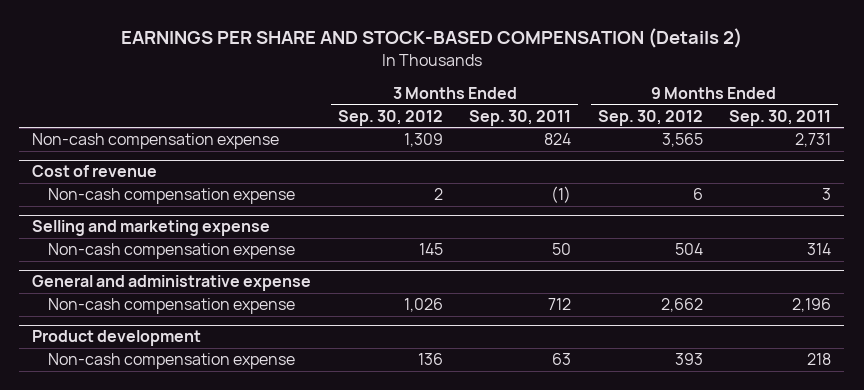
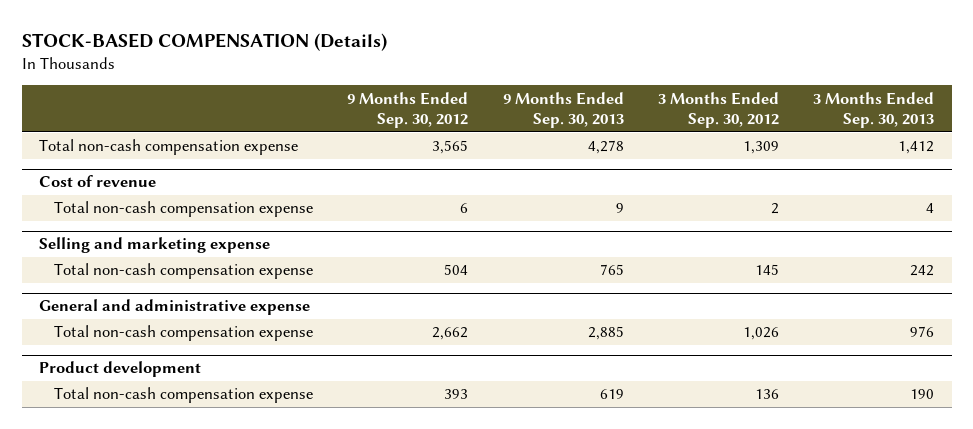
- EARNINGS PER SHARE AND STOCK-BASED COMPENSATION (Details 2)
+ STOCK-BASED COMPENSATION (Details)
- | 3 Months Ended Sep. 30, 2012 | 3 Months Ended Sep. 30, 2011 | 9 Months Ended Sep. 30, 2012 | 9 Months Ended Sep. 30, 2011
+ | 9 Months Ended Sep. 30, 2012 | 9 Months Ended Sep. 30, 2013 | 3 Months Ended Sep. 30, 2012 | 3 Months Ended Sep. 30, 2013
- Non-cash compensation expense | 1,309 | 824 | 3,565 | 2,731
+ Total non-cash compensation expense | 3,565 | 4,278 | 1,309 | 1,412
@ Cost of revenue
- Non-cash compensation expense | 2 | (1) | 6 | 3
+ Total non-cash compensation expense | 6 | 9 | 2 | 4
@ Selling and marketing expense
- Non-cash compensation expense | 145 | 50 | 504 | 314
+ Total non-cash compensation expense | 504 | 765 | 145 | 242
@ General and administrative expense
- Non-cash compensation expense | 1,026 | 712 | 2,662 | 2,196
+ Total non-cash compensation expense | 2,662 | 2,885 | 1,026 | 976
@ Product development
- Non-cash compensation expense | 136 | 63 | 393 | 218
+ Total non-cash compensation expense | 393 | 619 | 136 | 190

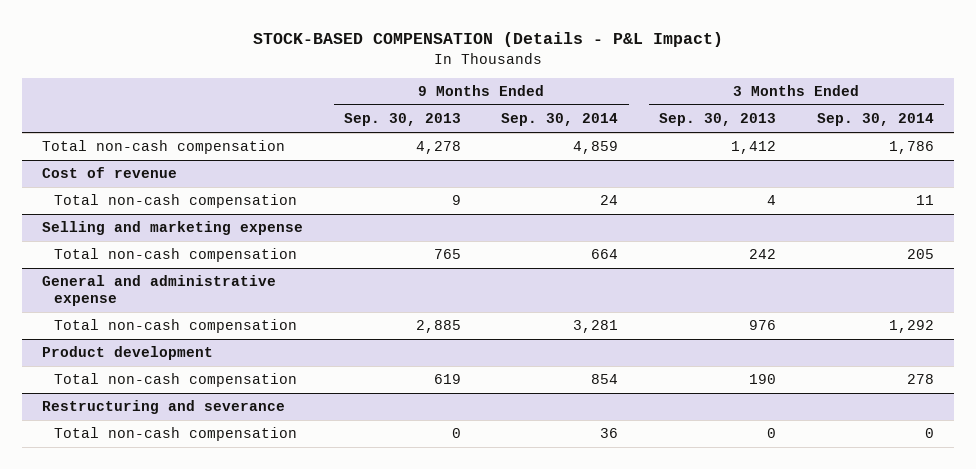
- STOCK-BASED COMPENSATION (Details)
+ STOCK-BASED COMPENSATION (Details - P&L Impact)
- | 9 Months Ended Sep. 30, 2012 | 9 Months Ended Sep. 30, 2013 | 3 Months Ended Sep. 30, 2012 | 3 Months Ended Sep. 30, 2013
+ | 9 Months Ended Sep. 30, 2013 | 9 Months Ended Sep. 30, 2014 | 3 Months Ended Sep. 30, 2013 | 3 Months Ended Sep. 30, 2014
- Total non-cash compensation expense | 3,565 | 4,278 | 1,309 | 1,412
+ Total non-cash compensation | 4,278 | 4,859 | 1,412 | 1,786
@ Cost of revenue
- Total non-cash compensation expense | 6 | 9 | 2 | 4
+ Total non-cash compensation | 9 | 24 | 4 | 11
@ Selling and marketing expense
- Total non-cash compensation expense | 504 | 765 | 145 | 242
+ Total non-cash compensation | 765 | 664 | 242 | 205
@ General and administrative expense
- Total non-cash compensation expense | 2,662 | 2,885 | 1,026 | 976
+ Total non-cash compensation | 2,885 | 3,281 | 976 | 1,292
@ Product development
- Total non-cash compensation expense | 393 | 619 | 136 | 190
+ Total non-cash compensation | 619 | 854 | 190 | 278
+ Restructuring and severance
+ Total non-cash compensation | 0 | 36 | 0 | 0

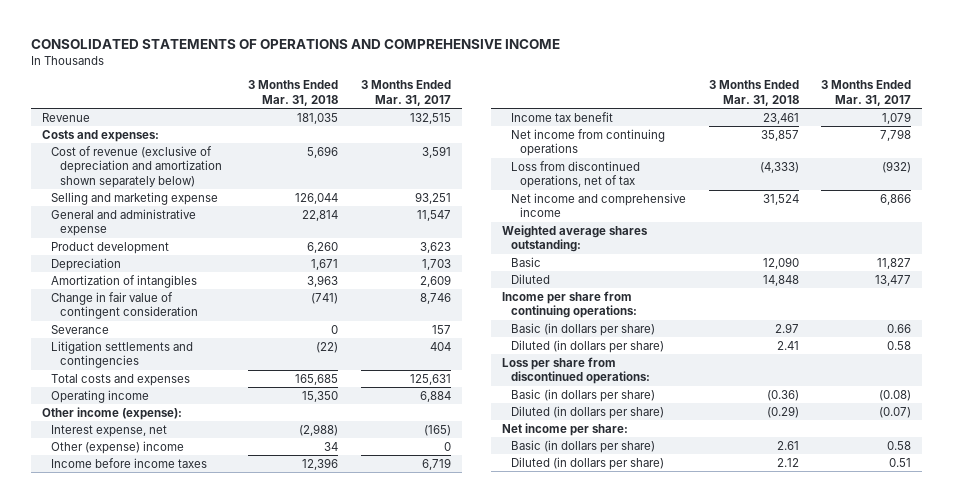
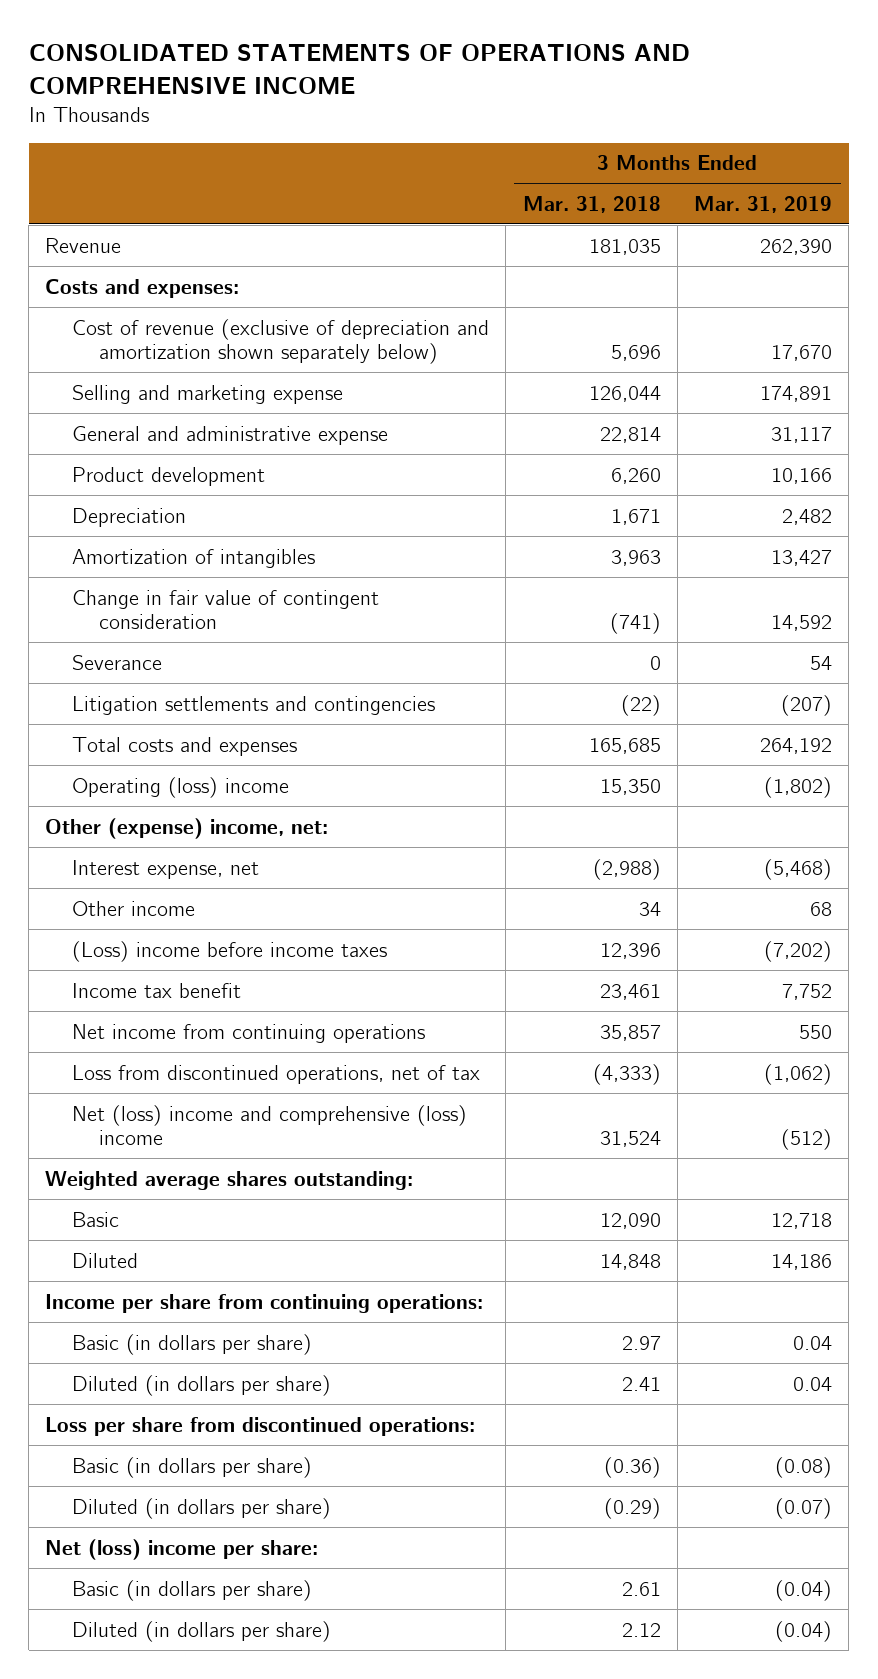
- | 3 Months Ended Mar. 31, 2018 | 3 Months Ended Mar. 31, 2017
+ | 3 Months Ended Mar. 31, 2018 | 3 Months Ended Mar. 31, 2019
- Operating income | 15,350 | 6,884
- Other income (expense):
+ Operating (loss) income | 15,350 | (1,802)
+ Other (expense) income, net:
- Other (expense) income | 34 | 0
- Income before income taxes | 12,396 | 6,719
+ Other income | 34 | 68
+ (Loss) income before income taxes | 12,396 | (7,202)
- Net income and comprehensive income | 31,524 | 6,866
+ Net (loss) income and comprehensive (loss) income | 31,524 | (512)
- Net income per share:
+ Net (loss) income per share:

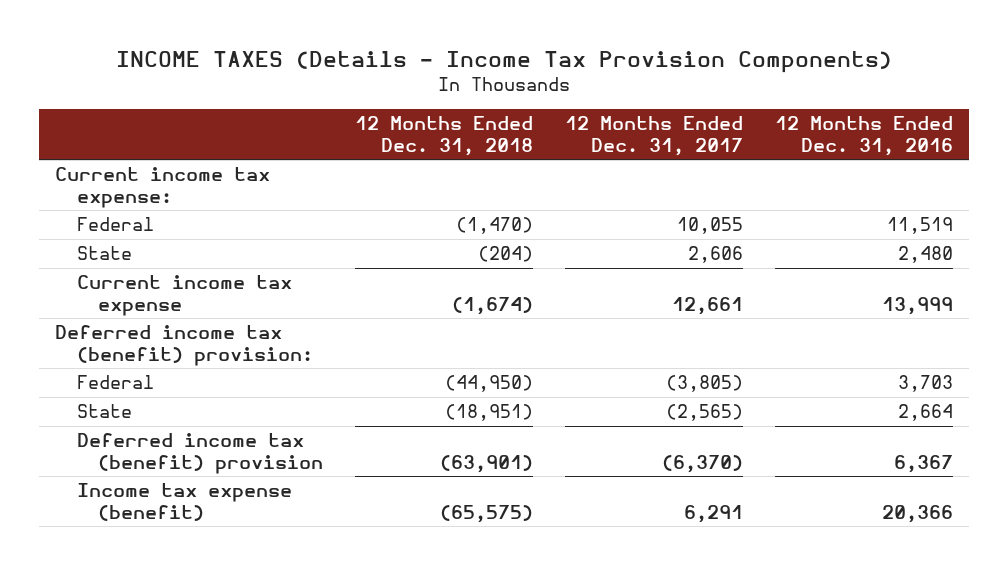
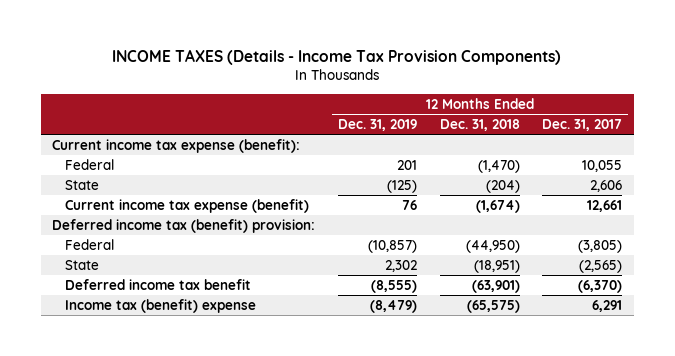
- | 12 Months Ended Dec. 31, 2018 | 12 Months Ended Dec. 31, 2017 | 12 Months Ended Dec. 31, 2016
+ | 12 Months Ended Dec. 31, 2019 | 12 Months Ended Dec. 31, 2018 | 12 Months Ended Dec. 31, 2017
- Current income tax expense:
+ Current income tax expense (benefit):
- Current income tax expense | (1,674) | 12,661 | 13,999
+ Current income tax expense (benefit) | 76 | (1,674) | 12,661
- Deferred income tax (benefit) provision | (63,901) | (6,370) | 6,367
- Income tax expense (benefit) | (65,575) | 6,291 | 20,366
+ Deferred income tax benefit | (8,555) | (63,901) | (6,370)
+ Income tax (benefit) expense | (8,479) | (65,575) | 6,291

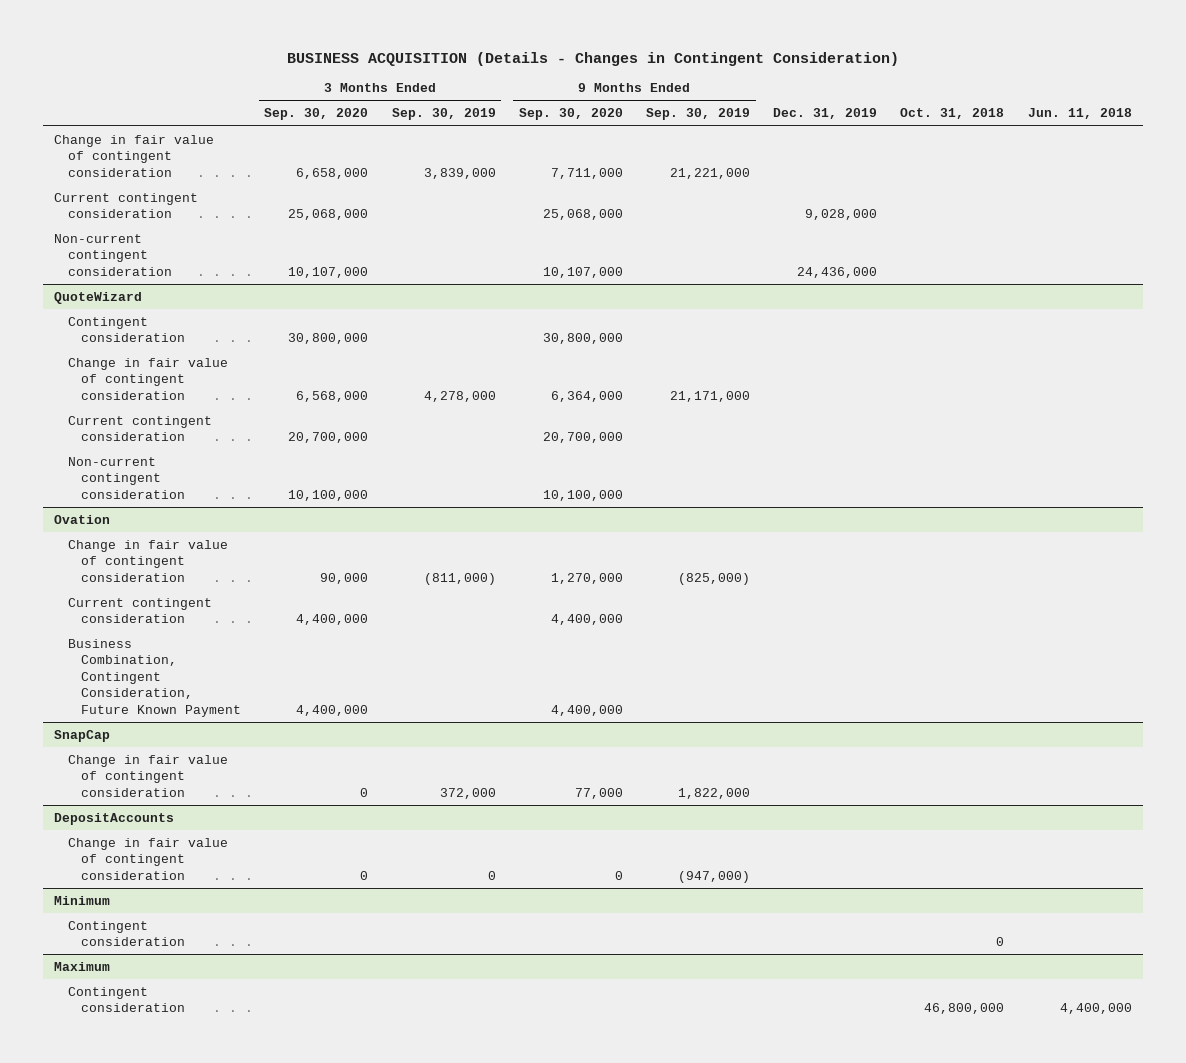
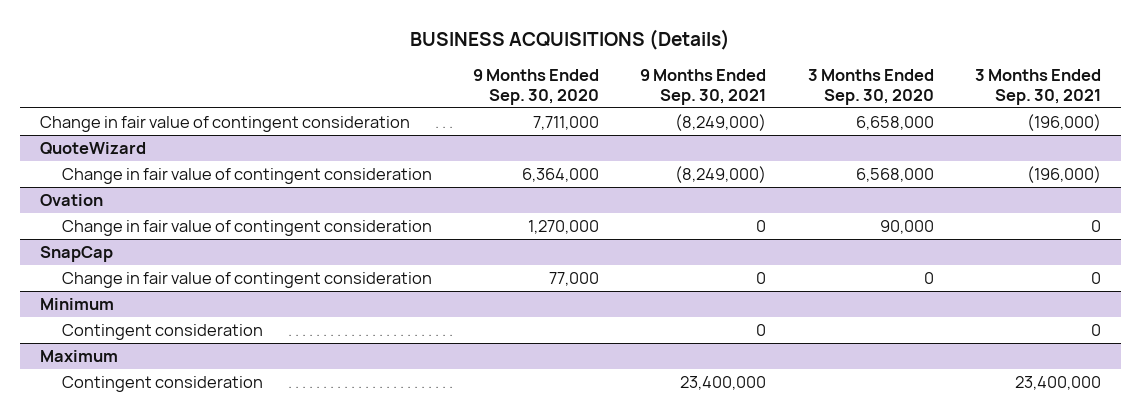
- BUSINESS ACQUISITION (Details - Changes in Contingent Consideration)
+ BUSINESS ACQUISITIONS (Details)
- | 3 Months Ended Sep. 30, 2020 | 3 Months Ended Sep. 30, 2019 | 9 Months Ended Sep. 30, 2020 | 9 Months Ended Sep. 30, 2019 | Dec. 31, 2019 | Oct. 31, 2018 | Jun. 11, 2018
+ | 9 Months Ended Sep. 30, 2020 | 9 Months Ended Sep. 30, 2021 | 3 Months Ended Sep. 30, 2020 | 3 Months Ended Sep. 30, 2021
- Current contingent consideration | 25,068,000 | | 25,068,000 | | 9,028,000 | |
- Non-current contingent consideration | 10,107,000 | | 10,107,000 | | 24,436,000 | |
@ QuoteWizard
- Contingent consideration | 30,800,000 | | 30,800,000 | | | |
- Current contingent consideration | 20,700,000 | | 20,700,000 | | | |
- Non-current contingent consideration | 10,100,000 | | 10,100,000 | | | |
@ Ovation
- Current contingent consideration | 4,400,000 | | 4,400,000 | | | |
- Business Combination, Contingent Consideration, Future Known Payment | 4,400,000 | | 4,400,000 | | | |
- DepositAccounts
- Change in fair value of contingent consideration | 0 | 0 | 0 | (947,000) | | |

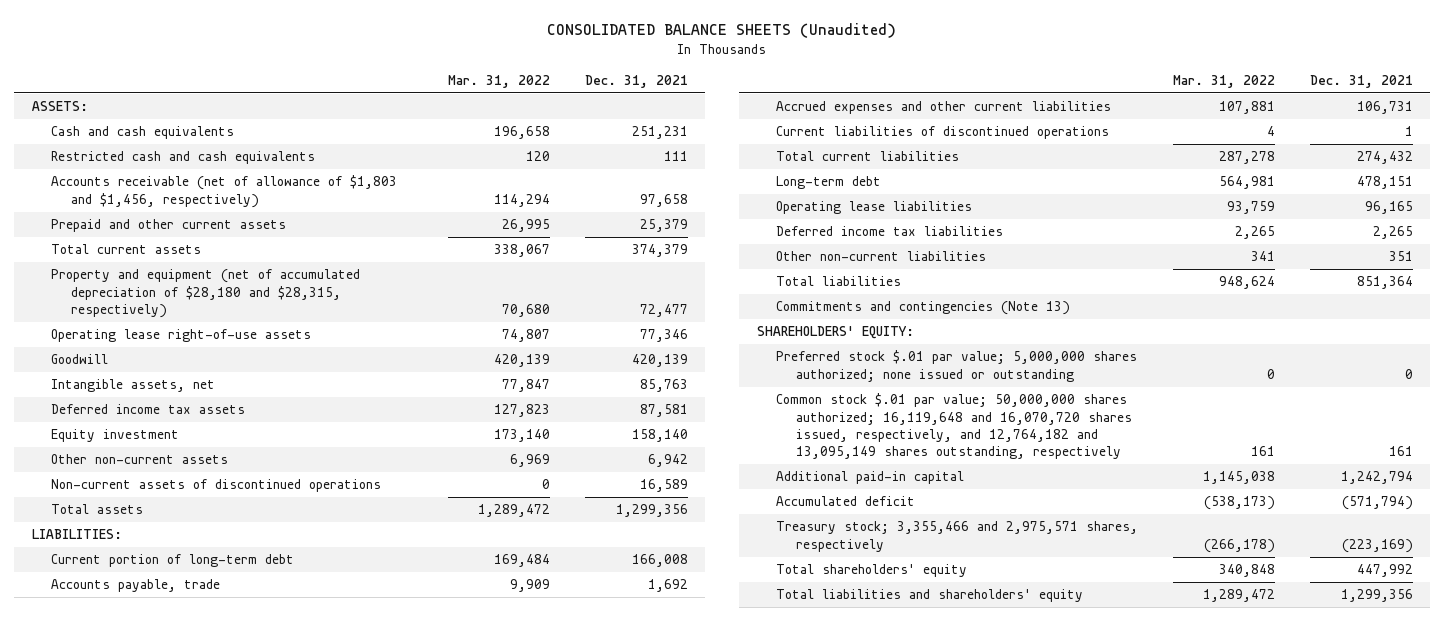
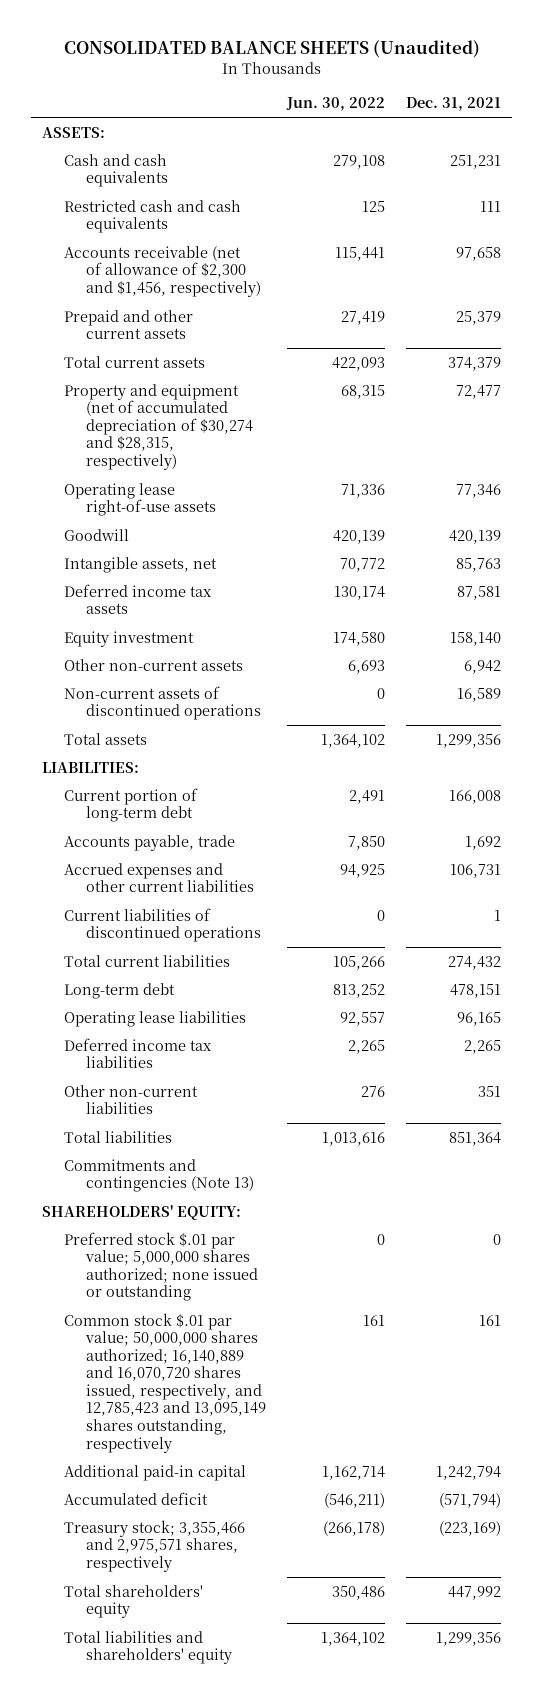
- | Mar. 31, 2022 | Dec. 31, 2021
+ | Jun. 30, 2022 | Dec. 31, 2021
- Accounts receivable (net of allowance of $1,803 and $1,456, respectively) | 114,294 | 97,658
+ Accounts receivable (net of allowance of $2,300 and $1,456, respectively) | 115,441 | 97,658
- Property and equipment (net of accumulated depreciation of $28,180 and $28,315, respectively) | 70,680 | 72,477
+ Property and equipment (net of accumulated depreciation of $30,274 and $28,315, respectively) | 68,315 | 72,477
- Common stock $.01 par value; 50,000,000 shares authorized; 16,119,648 and 16,070,720 shares issued, respectively, and 12,764,182 and 13,095,149 shares outstanding, respectively | 161 | 161
+ Common stock $.01 par value; 50,000,000 shares authorized; 16,140,889 and 16,070,720 shares issued, respectively, and 12,785,423 and 13,095,149 shares outstanding, respectively | 161 | 161

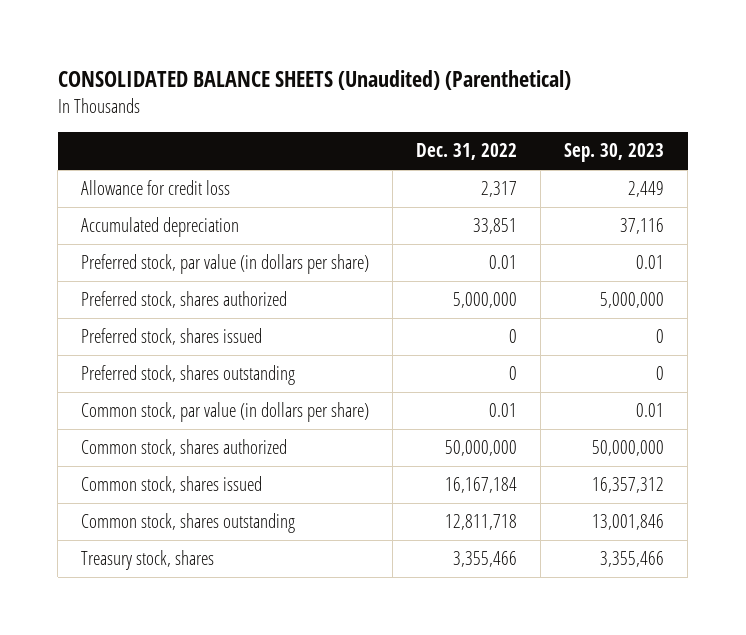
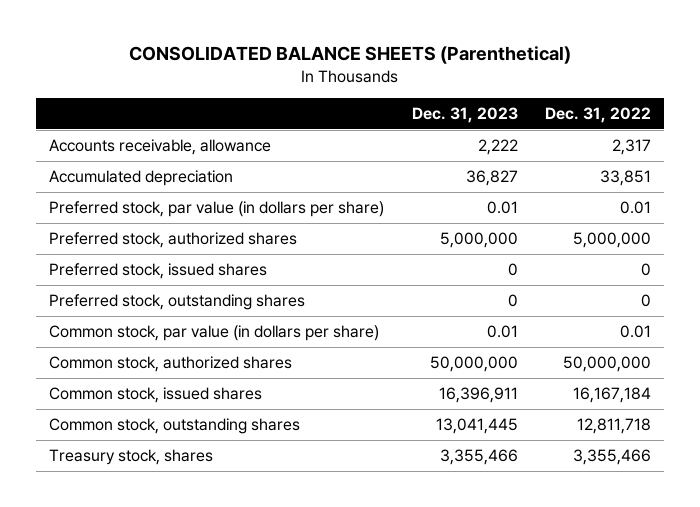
- CONSOLIDATED BALANCE SHEETS (Unaudited) (Parenthetical)
+ CONSOLIDATED BALANCE SHEETS (Parenthetical)
- | Dec. 31, 2022 | Sep. 30, 2023
+ | Dec. 31, 2023 | Dec. 31, 2022
- Allowance for credit loss | 2,317 | 2,449
+ Accounts receivable, allowance | 2,222 | 2,317
- Preferred stock, shares authorized | 5,000,000 | 5,000,000
- Preferred stock, shares issued | 0 | 0
- Preferred stock, shares outstanding | 0 | 0
+ Preferred stock, authorized shares | 5,000,000 | 5,000,000
+ Preferred stock, issued shares | 0 | 0
+ Preferred stock, outstanding shares | 0 | 0
- Common stock, shares authorized | 50,000,000 | 50,000,000
- Common stock, shares issued | 16,167,184 | 16,357,312
- Common stock, shares outstanding | 12,811,718 | 13,001,846
+ Common stock, authorized shares | 50,000,000 | 50,000,000
+ Common stock, issued shares | 16,396,911 | 16,167,184
+ Common stock, outstanding shares | 13,041,445 | 12,811,718

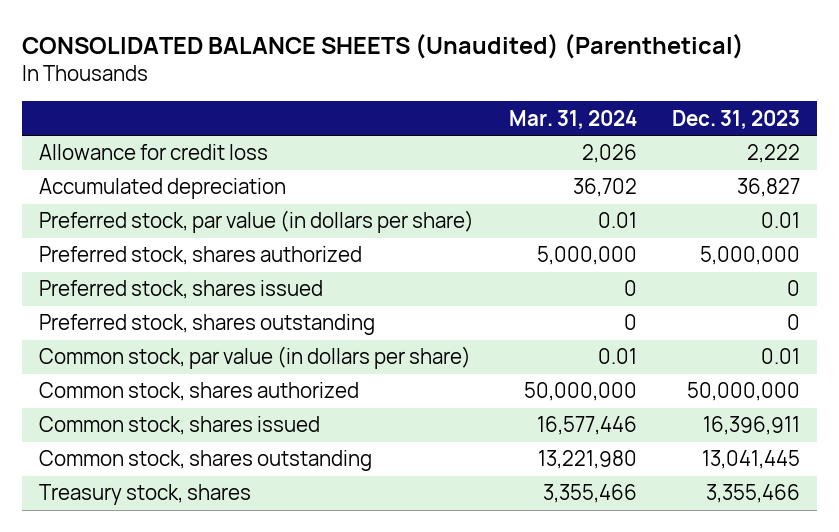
- CONSOLIDATED BALANCE SHEETS (Parenthetical)
+ CONSOLIDATED BALANCE SHEETS (Unaudited) (Parenthetical)
- | Dec. 31, 2023 | Dec. 31, 2022
+ | Mar. 31, 2024 | Dec. 31, 2023
- Accounts receivable, allowance | 2,222 | 2,317
+ Allowance for credit loss | 2,026 | 2,222
- Preferred stock, authorized shares | 5,000,000 | 5,000,000
- Preferred stock, issued shares | 0 | 0
- Preferred stock, outstanding shares | 0 | 0
+ Preferred stock, shares authorized | 5,000,000 | 5,000,000
+ Preferred stock, shares issued | 0 | 0
+ Preferred stock, shares outstanding | 0 | 0
- Common stock, authorized shares | 50,000,000 | 50,000,000
- Common stock, issued shares | 16,396,911 | 16,167,184
- Common stock, outstanding shares | 13,041,445 | 12,811,718
+ Common stock, shares authorized | 50,000,000 | 50,000,000
+ Common stock, shares issued | 16,577,446 | 16,396,911
+ Common stock, shares outstanding | 13,221,980 | 13,041,445

